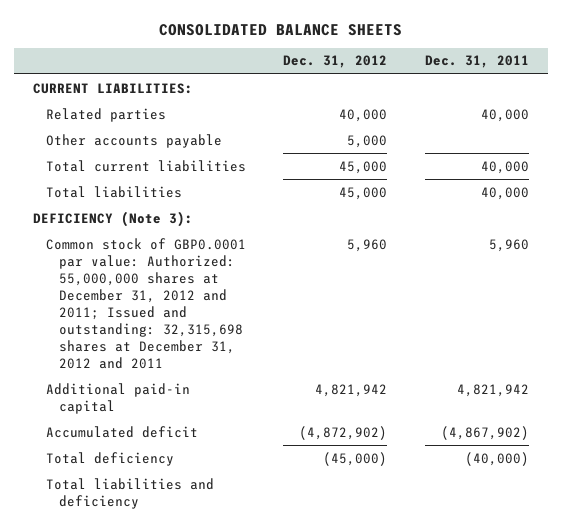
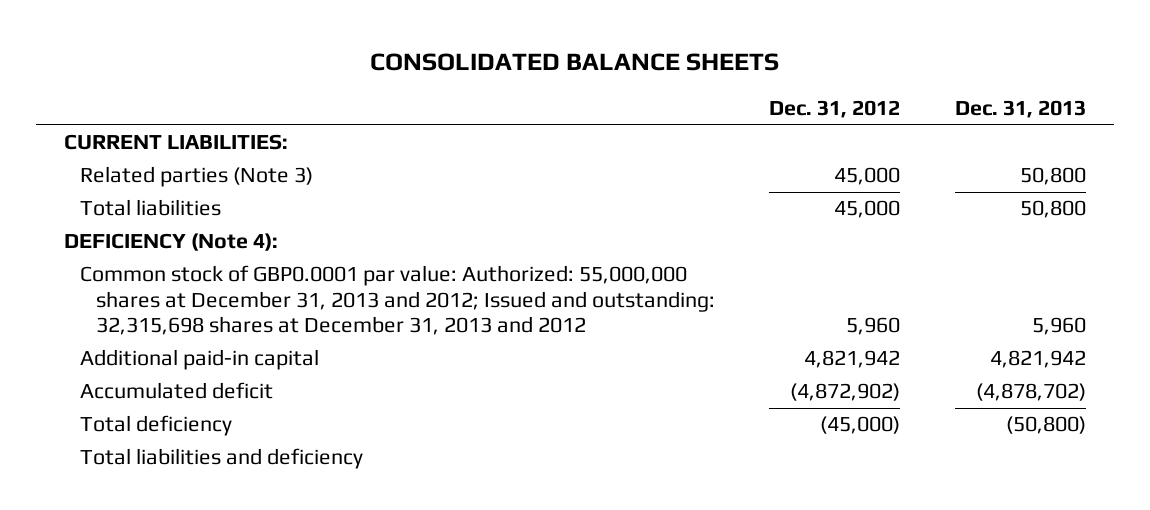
- | Dec. 31, 2012 | Dec. 31, 2011
+ | Dec. 31, 2012 | Dec. 31, 2013
- Related parties | 40,000 | 40,000
- Other accounts payable | 5,000 |
- Total current liabilities | 45,000 | 40,000
+ Related parties (Note 3) | 45,000 | 50,800
- DEFICIENCY (Note 3):
- Common stock of GBP0.0001 par value: Authorized: 55,000,000 shares at December 31, 2012 and 2011; Issued and outstanding: 32,315,698 shares at December 31, 2012 and 2011 | 5,960 | 5,960
+ DEFICIENCY (Note 4):
+ Common stock of GBP0.0001 par value: Authorized: 55,000,000 shares at December 31, 2013 and 2012; Issued and outstanding: 32,315,698 shares at December 31, 2013 and 2012 | 5,960 | 5,960

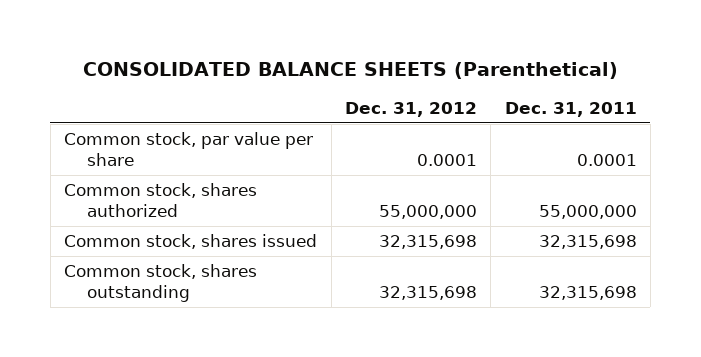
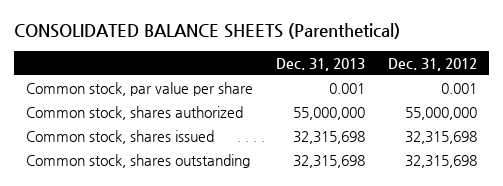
- | Dec. 31, 2012 | Dec. 31, 2011
+ | Dec. 31, 2013 | Dec. 31, 2012
- Common stock, par value per share | 0.0001 | 0.0001
+ Common stock, par value per share | 0.001 | 0.001

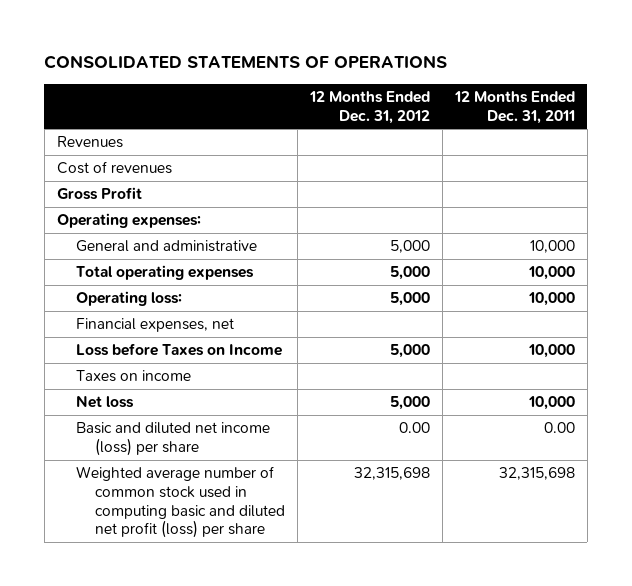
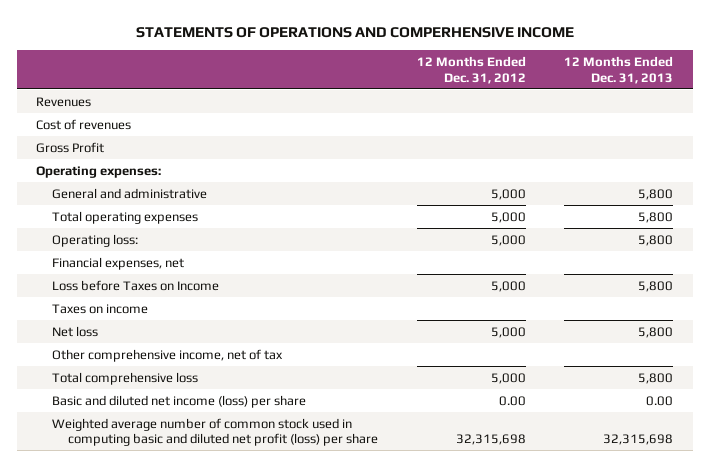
- CONSOLIDATED STATEMENTS OF OPERATIONS
+ STATEMENTS OF OPERATIONS AND COMPERHENSIVE INCOME
- | 12 Months Ended Dec. 31, 2012 | 12 Months Ended Dec. 31, 2011
+ | 12 Months Ended Dec. 31, 2012 | 12 Months Ended Dec. 31, 2013
+ Other comprehensive income, net of tax
+ Total comprehensive loss | 5,000 | 5,800

